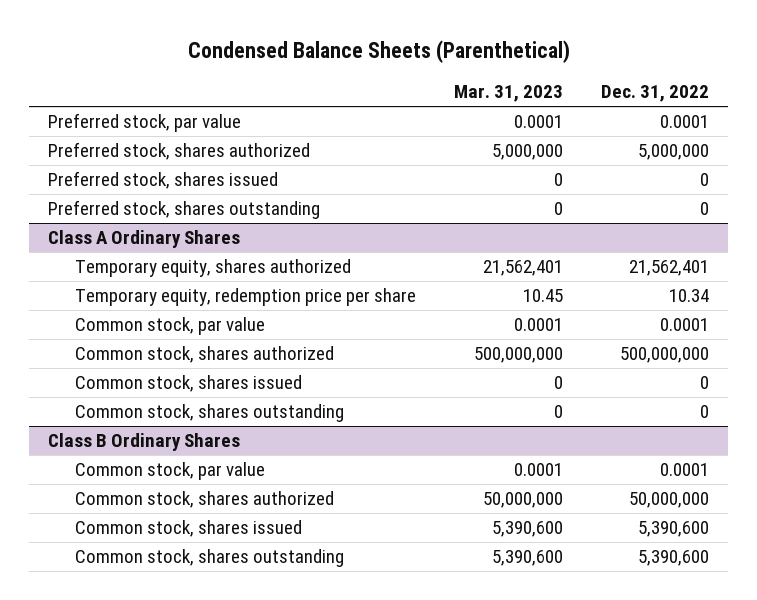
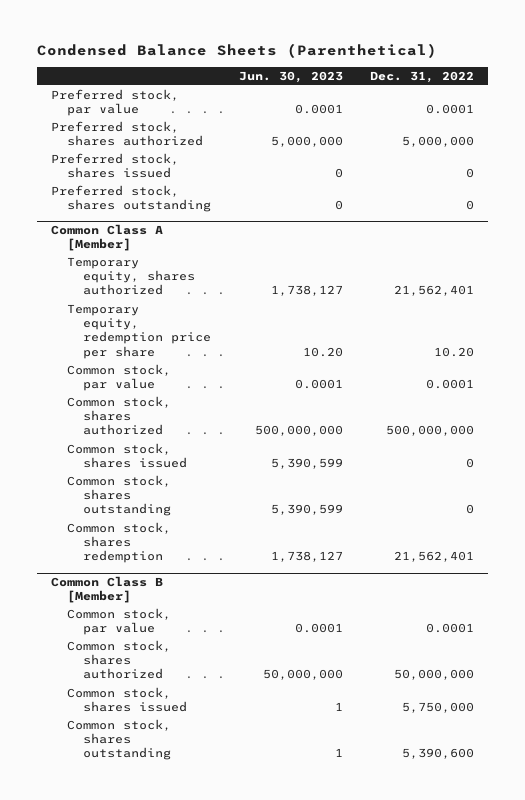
- | Mar. 31, 2023 | Dec. 31, 2022
+ | Jun. 30, 2023 | Dec. 31, 2022
- Class A Ordinary Shares
+ Common Class A [Member]
- Temporary equity, redemption price per share | 10.45 | 10.34
+ Temporary equity, redemption price per share | 10.20 | 10.20
- Class B Ordinary Shares
+ Common stock, shares redemption | 1,738,127 | 21,562,401
+ Common Class B [Member]
- Common stock, shares issued | 5,390,600 | 5,390,600
+ Common stock, shares issued | 1 | 5,750,000

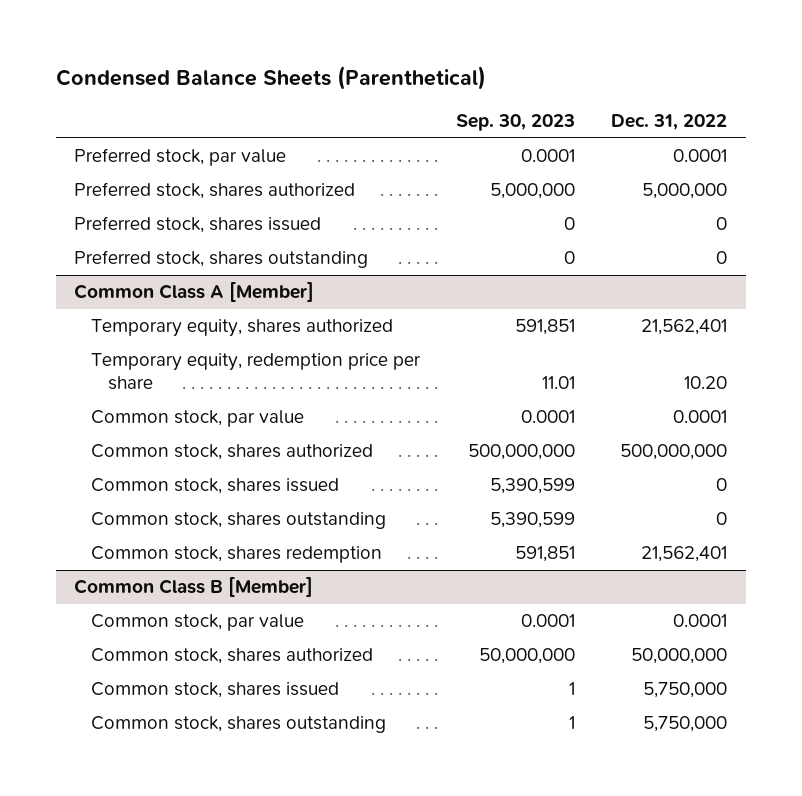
- | Jun. 30, 2023 | Dec. 31, 2022
+ | Sep. 30, 2023 | Dec. 31, 2022
@ Common Class B [Member]
- Common stock, shares outstanding | 1 | 5,390,600
+ Common stock, shares outstanding | 1 | 5,750,000

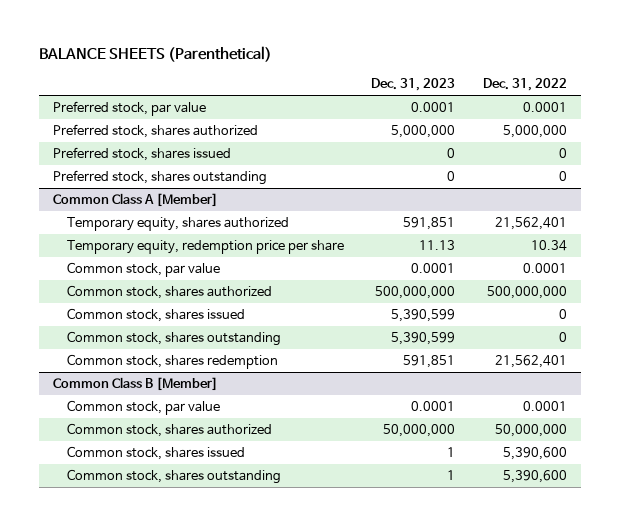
- Condensed Balance Sheets (Parenthetical)
+ BALANCE SHEETS (Parenthetical)
- | Sep. 30, 2023 | Dec. 31, 2022
+ | Dec. 31, 2023 | Dec. 31, 2022
@ Common Class A [Member]
- Temporary equity, redemption price per share | 11.01 | 10.20
+ Temporary equity, redemption price per share | 11.13 | 10.34
@ Common Class B [Member]
- Common stock, shares issued | 1 | 5,750,000
- Common stock, shares outstanding | 1 | 5,750,000
+ Common stock, shares issued | 1 | 5,390,600
+ Common stock, shares outstanding | 1 | 5,390,600

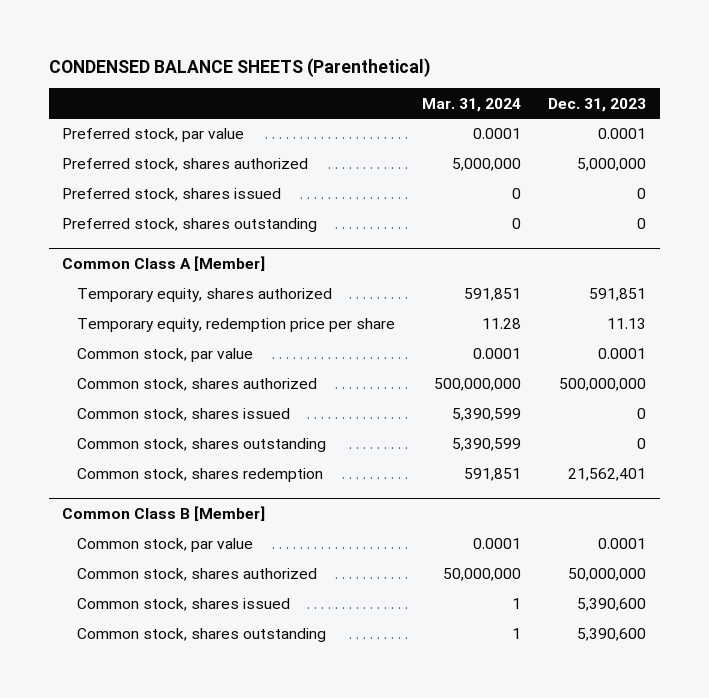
- BALANCE SHEETS (Parenthetical)
+ CONDENSED BALANCE SHEETS (Parenthetical)
- | Dec. 31, 2023 | Dec. 31, 2022
+ | Mar. 31, 2024 | Dec. 31, 2023
@ Common Class A [Member]
- Common stock, shares issued | 5,390,599 | 0
- Common stock, shares outstanding | 5,390,599 | 0
- Common stock, shares redemption | 591,851 | 21,562,401
+ Common stock, shares issued | 5,390,599 | 0
+ Common stock, shares outstanding | 5,390,599 | 0
+ Common stock, shares redemption | 591,851 | 21,562,401
@ Common Class B [Member]
- Common stock, shares issued | 1 | 5,390,600
- Common stock, shares outstanding | 1 | 5,390,600
+ Common stock, shares issued | 1 | 5,390,600
+ Common stock, shares outstanding | 1 | 5,390,600

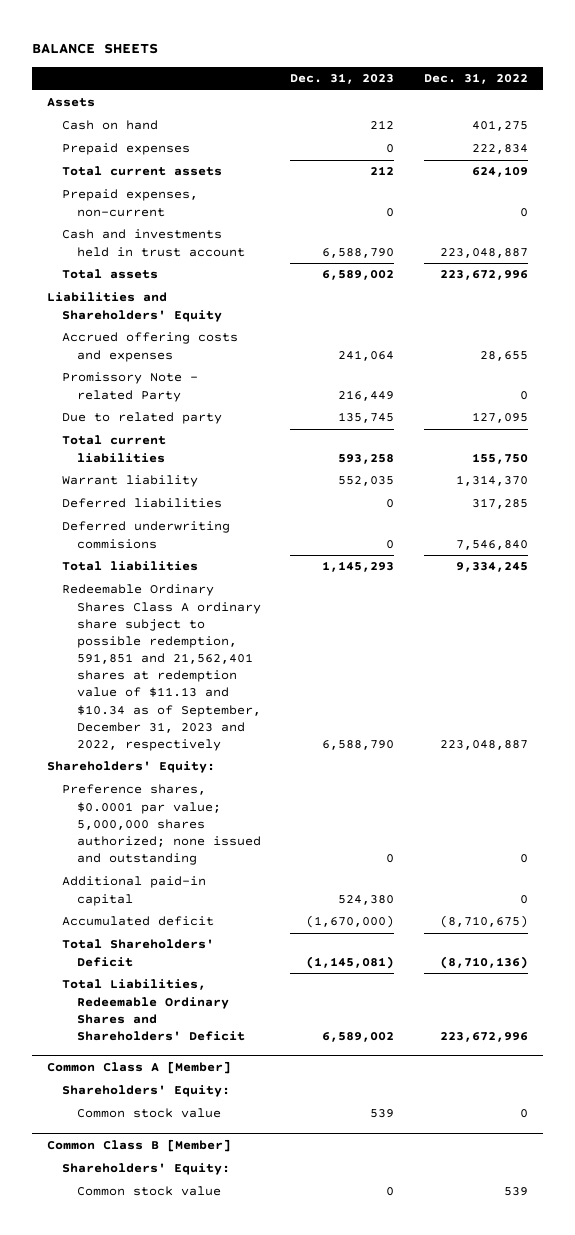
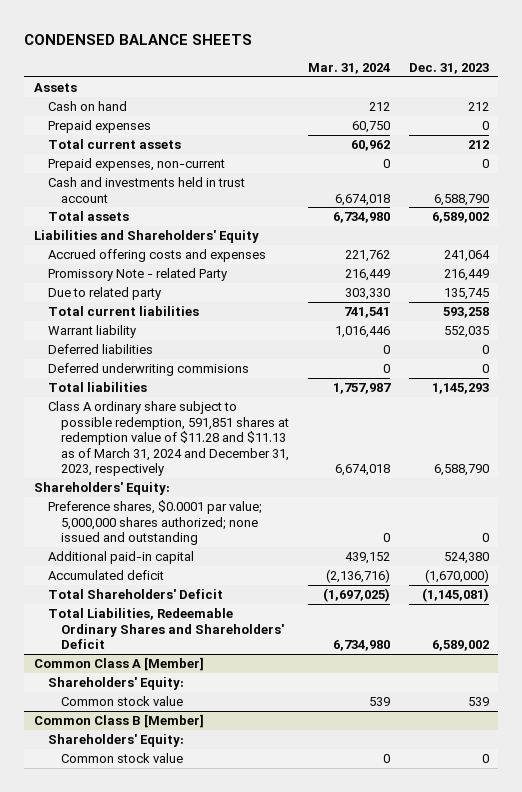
- BALANCE SHEETS
+ CONDENSED BALANCE SHEETS
- | Dec. 31, 2023 | Dec. 31, 2022
+ | Mar. 31, 2024 | Dec. 31, 2023
- Redeemable Ordinary Shares Class A ordinary share subject to possible redemption, 591,851 and 21,562,401 shares at redemption value of $11.13 and $10.34 as of September, December 31, 2023 and 2022, respectively | 6,588,790 | 223,048,887
+ Class A ordinary share subject to possible redemption, 591,851 shares at redemption value of $11.28 and $11.13 as of March 31, 2024 and December 31, 2023, respectively | 6,674,018 | 6,588,790

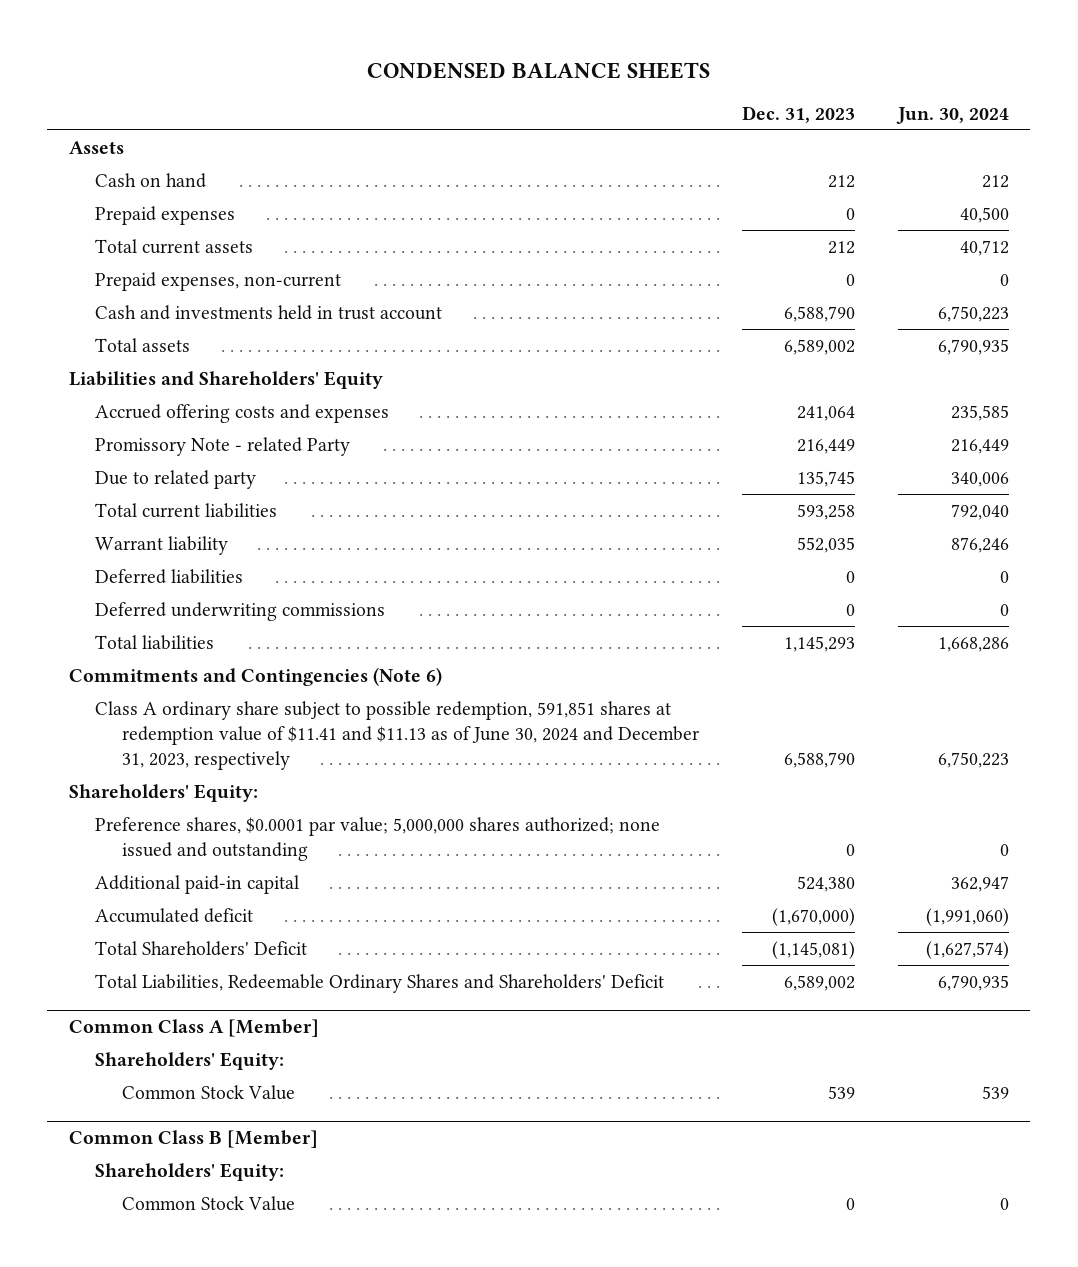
- | Mar. 31, 2024 | Dec. 31, 2023
+ | Dec. 31, 2023 | Jun. 30, 2024
- Deferred underwriting commisions | 0 | 0
+ Deferred underwriting commissions | 0 | 0
- Class A ordinary share subject to possible redemption, 591,851 shares at redemption value of $11.28 and $11.13 as of March 31, 2024 and December 31, 2023, respectively | 6,674,018 | 6,588,790
+ Commitments and Contingencies (Note 6)
+ Class A ordinary share subject to possible redemption, 591,851 shares at redemption value of $11.41 and $11.13 as of June 30, 2024 and December 31, 2023, respectively | 6,588,790 | 6,750,223
@ Common Class A [Member]
- Common stock value | 539 | 539
+ Common Stock Value | 539 | 539
@ Common Class B [Member]
- Common stock value | 0 | 0
+ Common Stock Value | 0 | 0

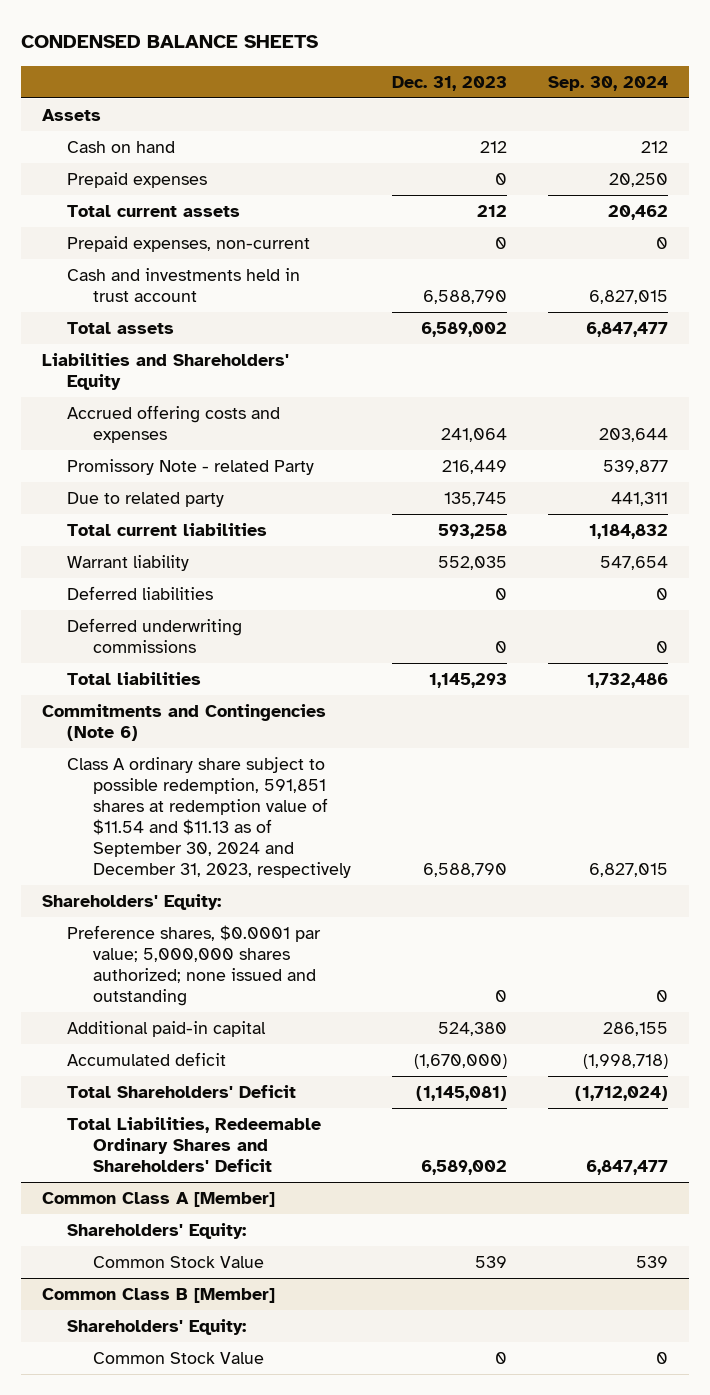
- | Dec. 31, 2023 | Jun. 30, 2024
+ | Dec. 31, 2023 | Sep. 30, 2024
- Class A ordinary share subject to possible redemption, 591,851 shares at redemption value of $11.41 and $11.13 as of June 30, 2024 and December 31, 2023, respectively | 6,588,790 | 6,750,223
+ Class A ordinary share subject to possible redemption, 591,851 shares at redemption value of $11.54 and $11.13 as of September 30, 2024 and December 31, 2023, respectively | 6,588,790 | 6,827,015

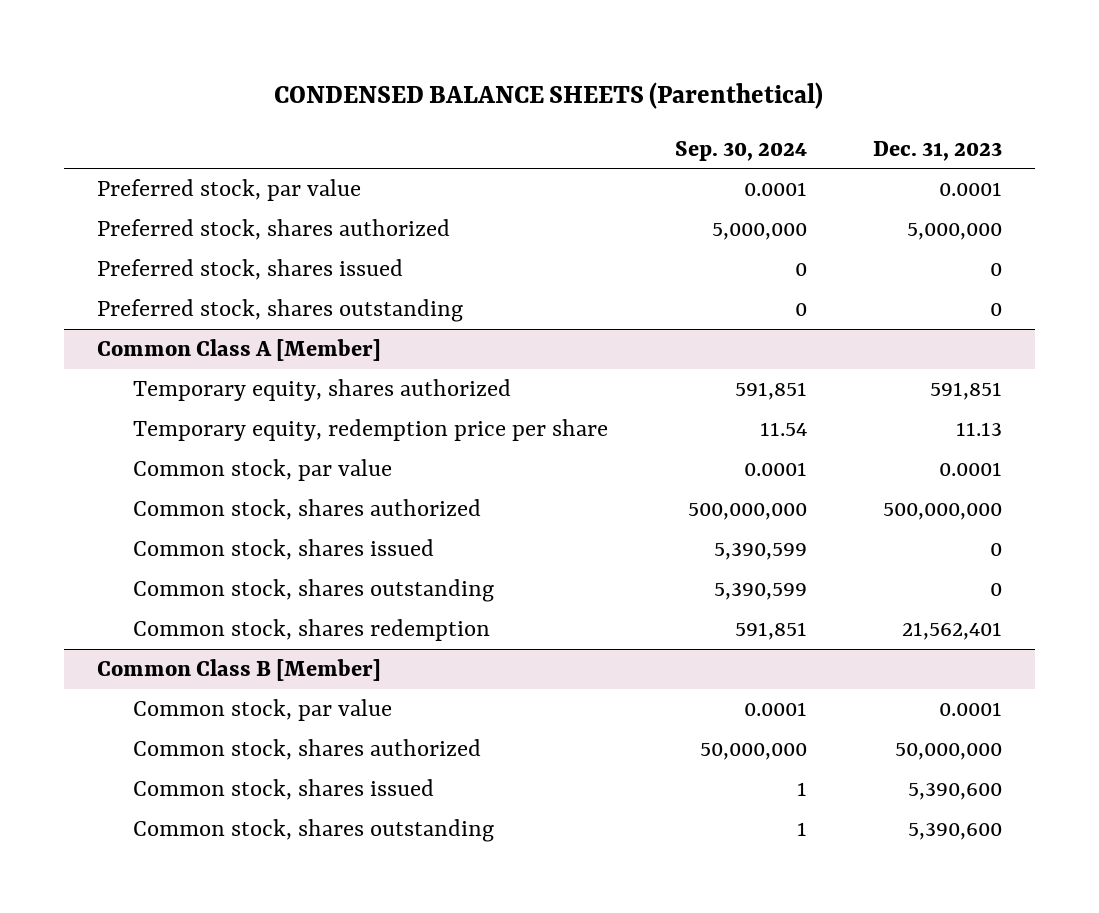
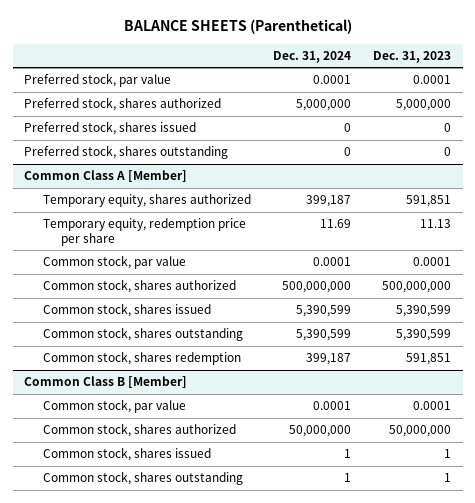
- CONDENSED BALANCE SHEETS (Parenthetical)
+ BALANCE SHEETS (Parenthetical)
- | Sep. 30, 2024 | Dec. 31, 2023
+ | Dec. 31, 2024 | Dec. 31, 2023
@ Common Class A [Member]
- Common stock, shares issued | 5,390,599 | 0
- Common stock, shares outstanding | 5,390,599 | 0
- Common stock, shares redemption | 591,851 | 21,562,401
+ Common stock, shares issued | 5,390,599 | 5,390,599
+ Common stock, shares outstanding | 5,390,599 | 5,390,599
+ Common stock, shares redemption | 399,187 | 591,851
@ Common Class B [Member]
- Common stock, shares issued | 1 | 5,390,600
- Common stock, shares outstanding | 1 | 5,390,600
+ Common stock, shares issued | 1 | 1
+ Common stock, shares outstanding | 1 | 1

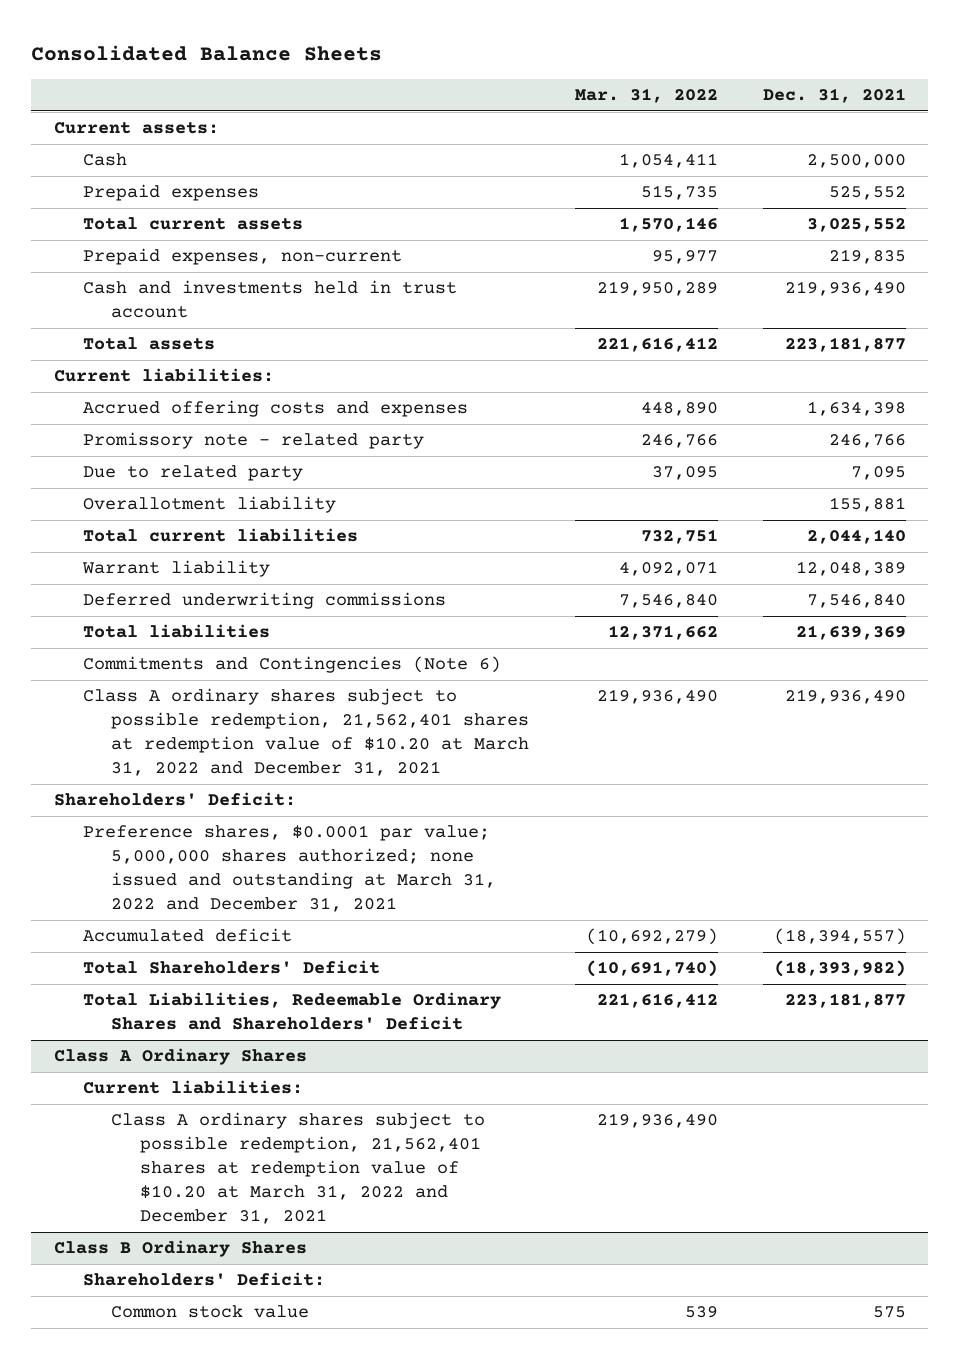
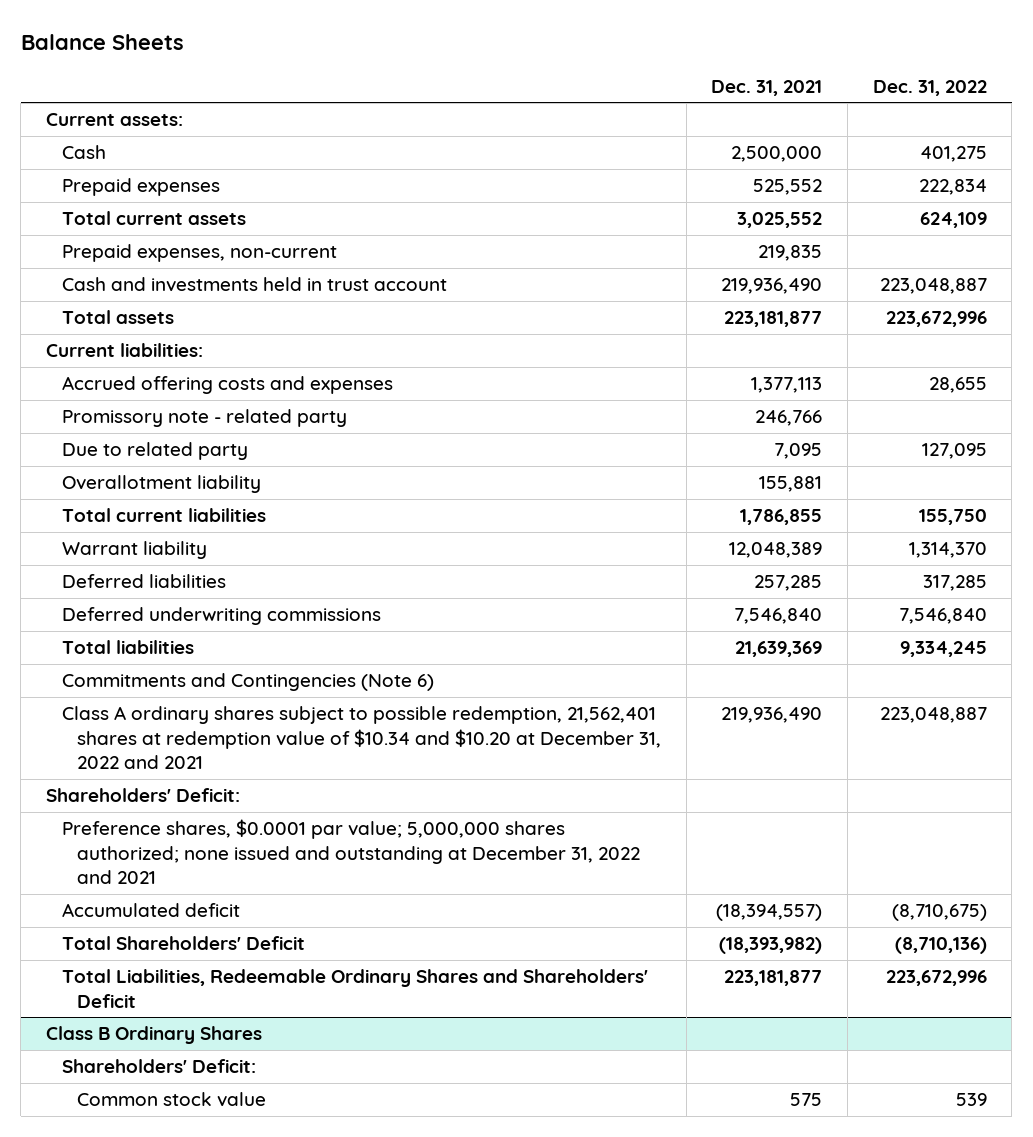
- Consolidated Balance Sheets
+ Balance Sheets
- | Mar. 31, 2022 | Dec. 31, 2021
+ | Dec. 31, 2021 | Dec. 31, 2022
- Accrued offering costs and expenses | 448,890 | 1,634,398
+ Accrued offering costs and expenses | 1,377,113 | 28,655
- Total current liabilities | 732,751 | 2,044,140
+ Total current liabilities | 1,786,855 | 155,750
+ Deferred liabilities | 257,285 | 317,285
- Class A ordinary shares subject to possible redemption, 21,562,401 shares at redemption value of $10.20 at March 31, 2022 and December 31, 2021 | 219,936,490 | 219,936,490
+ Class A ordinary shares subject to possible redemption, 21,562,401 shares at redemption value of $10.34 and $10.20 at December 31, 2022 and 2021 | 219,936,490 | 223,048,887
- Preference shares, $0.0001 par value; 5,000,000 shares authorized; none issued and outstanding at March 31, 2022 and December 31, 2021
+ Preference shares, $0.0001 par value; 5,000,000 shares authorized; none issued and outstanding at December 31, 2022 and 2021
- Class A Ordinary Shares
- Current liabilities:
- Class A ordinary shares subject to possible redemption, 21,562,401 shares at redemption value of $10.20 at March 31, 2022 and December 31, 2021 | 219,936,490 |

